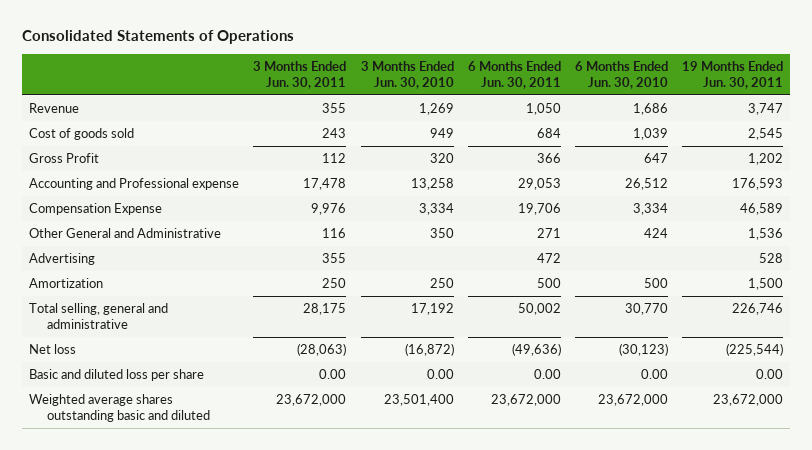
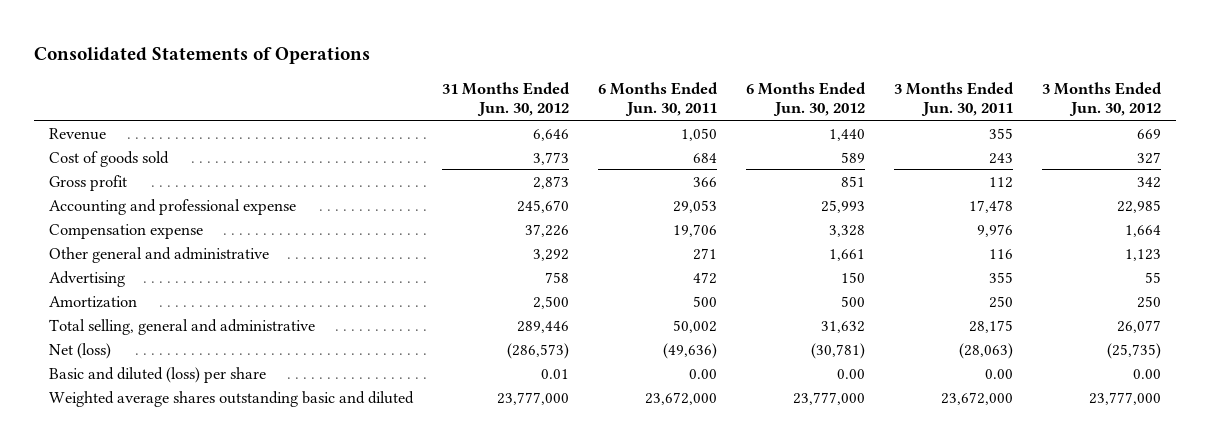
- | 3 Months Ended Jun. 30, 2011 | 3 Months Ended Jun. 30, 2010 | 6 Months Ended Jun. 30, 2011 | 6 Months Ended Jun. 30, 2010 | 19 Months Ended Jun. 30, 2011
+ | 31 Months Ended Jun. 30, 2012 | 6 Months Ended Jun. 30, 2011 | 6 Months Ended Jun. 30, 2012 | 3 Months Ended Jun. 30, 2011 | 3 Months Ended Jun. 30, 2012
- Gross Profit | 112 | 320 | 366 | 647 | 1,202
- Accounting and Professional expense | 17,478 | 13,258 | 29,053 | 26,512 | 176,593
- Compensation Expense | 9,976 | 3,334 | 19,706 | 3,334 | 46,589
- Other General and Administrative | 116 | 350 | 271 | 424 | 1,536
+ Gross profit | 2,873 | 366 | 851 | 112 | 342
+ Accounting and professional expense | 245,670 | 29,053 | 25,993 | 17,478 | 22,985
+ Compensation expense | 37,226 | 19,706 | 3,328 | 9,976 | 1,664
+ Other general and administrative | 3,292 | 271 | 1,661 | 116 | 1,123
- Net loss | (28,063) | (16,872) | (49,636) | (30,123) | (225,544)
- Basic and diluted loss per share | 0.00 | 0.00 | 0.00 | 0.00 | 0.00
+ Net (loss) | (286,573) | (49,636) | (30,781) | (28,063) | (25,735)
+ Basic and diluted (loss) per share | 0.01 | 0.00 | 0.00 | 0.00 | 0.00

